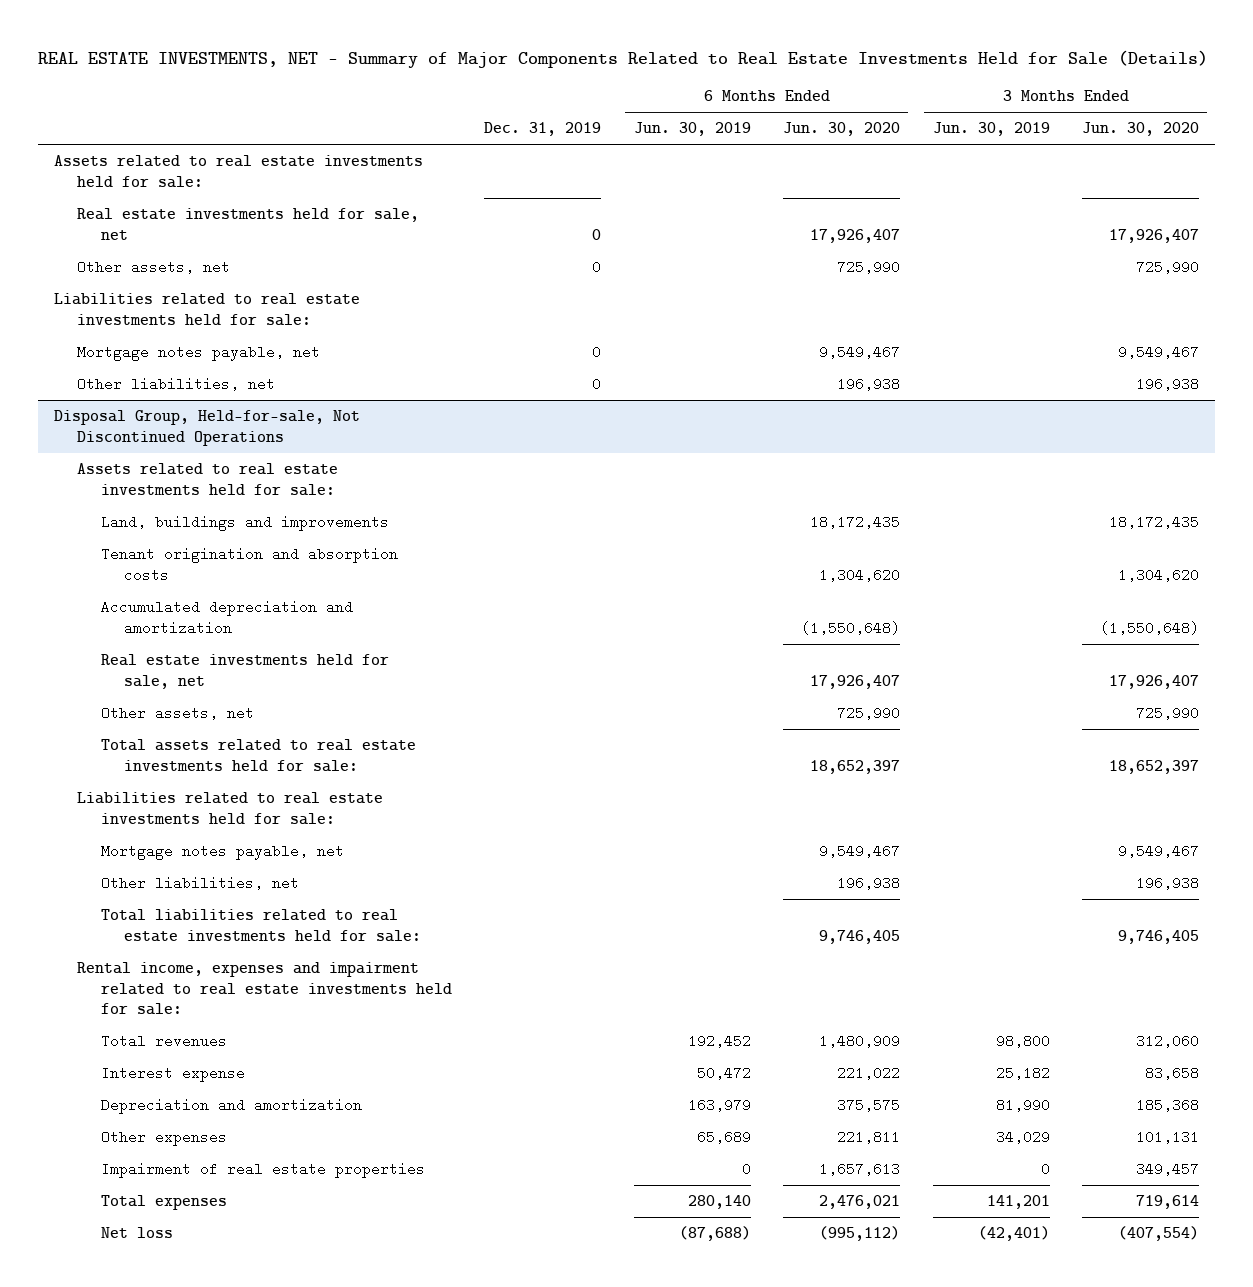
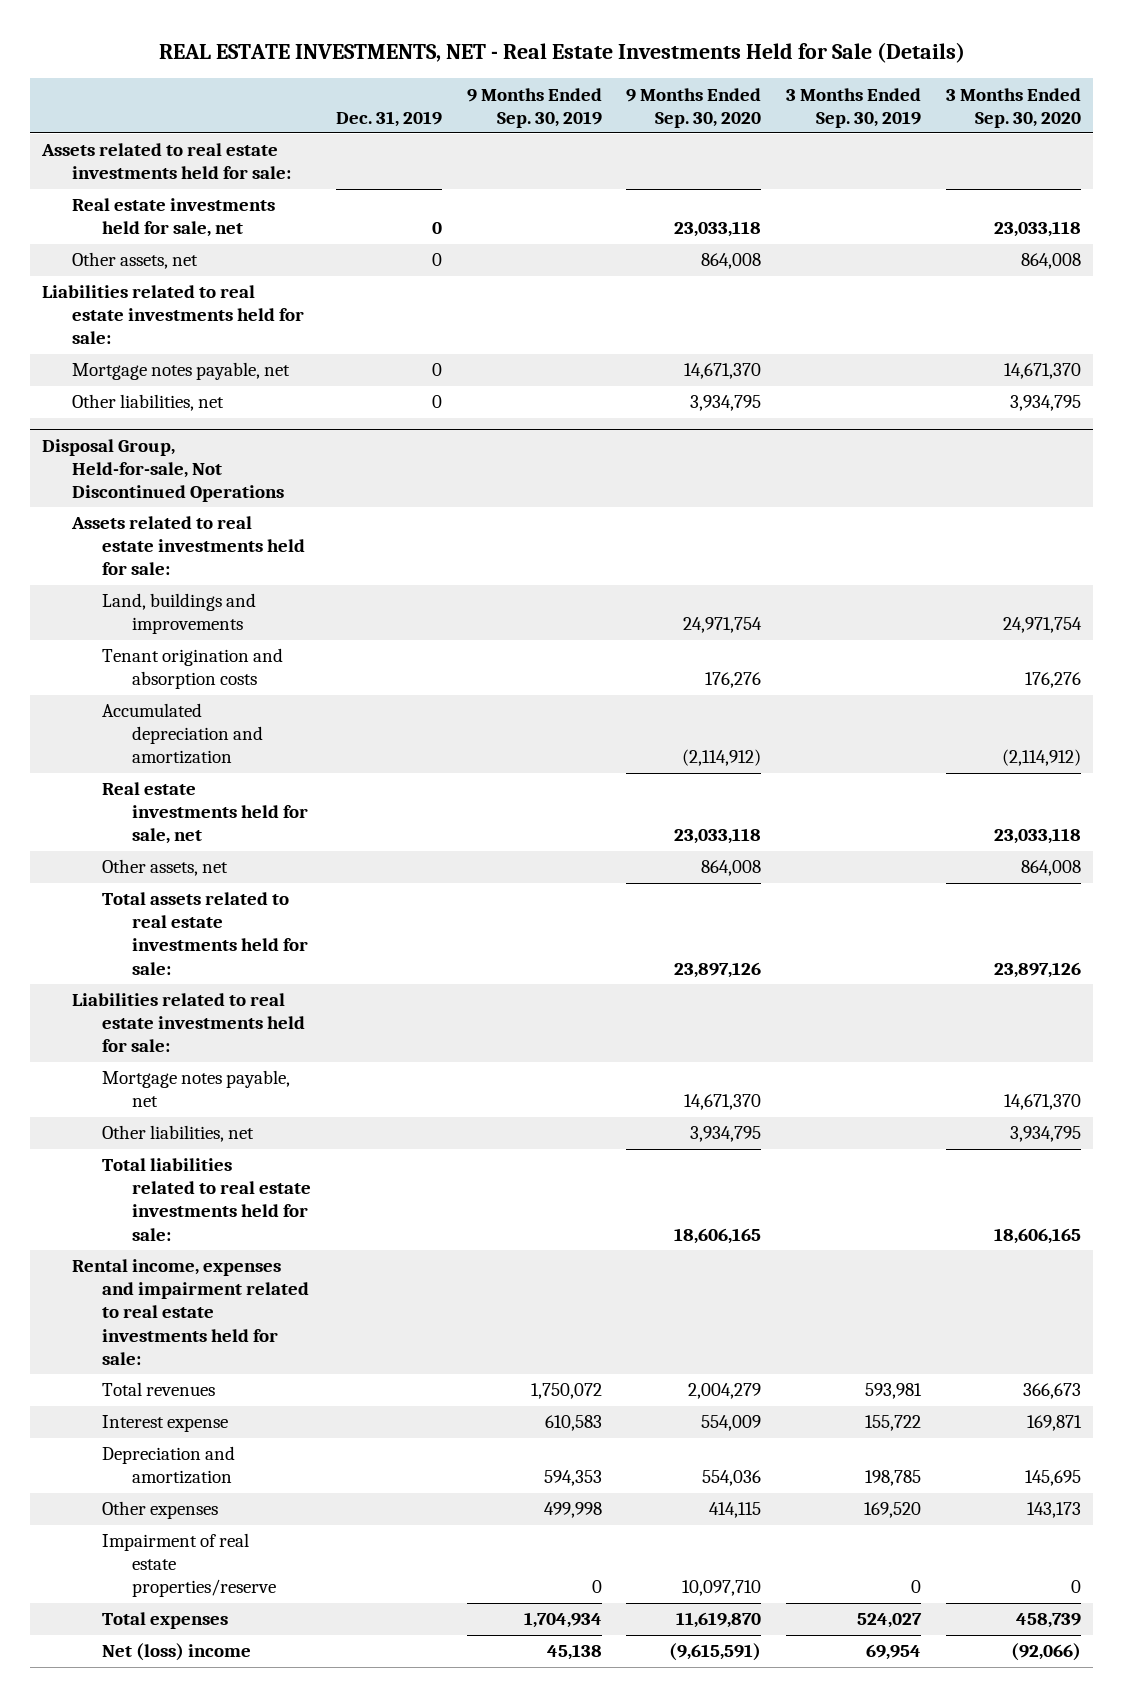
- REAL ESTATE INVESTMENTS, NET - Summary of Major Components Related to Real Estate Investments Held for Sale (Details)
+ REAL ESTATE INVESTMENTS, NET - Real Estate Investments Held for Sale (Details)
- | Dec. 31, 2019 | 6 Months Ended Jun. 30, 2019 | 6 Months Ended Jun. 30, 2020 | 3 Months Ended Jun. 30, 2019 | 3 Months Ended Jun. 30, 2020
+ | Dec. 31, 2019 | 9 Months Ended Sep. 30, 2019 | 9 Months Ended Sep. 30, 2020 | 3 Months Ended Sep. 30, 2019 | 3 Months Ended Sep. 30, 2020
@ Disposal Group, Held-for-sale, Not Discontinued Operations
- Impairment of real estate properties | | 0 | 1,657,613 | 0 | 349,457
+ Impairment of real estate properties/reserve | | 0 | 10,097,710 | 0 | 0
- Net loss | | (87,688) | (995,112) | (42,401) | (407,554)
+ Net (loss) income | | 45,138 | (9,615,591) | 69,954 | (92,066)

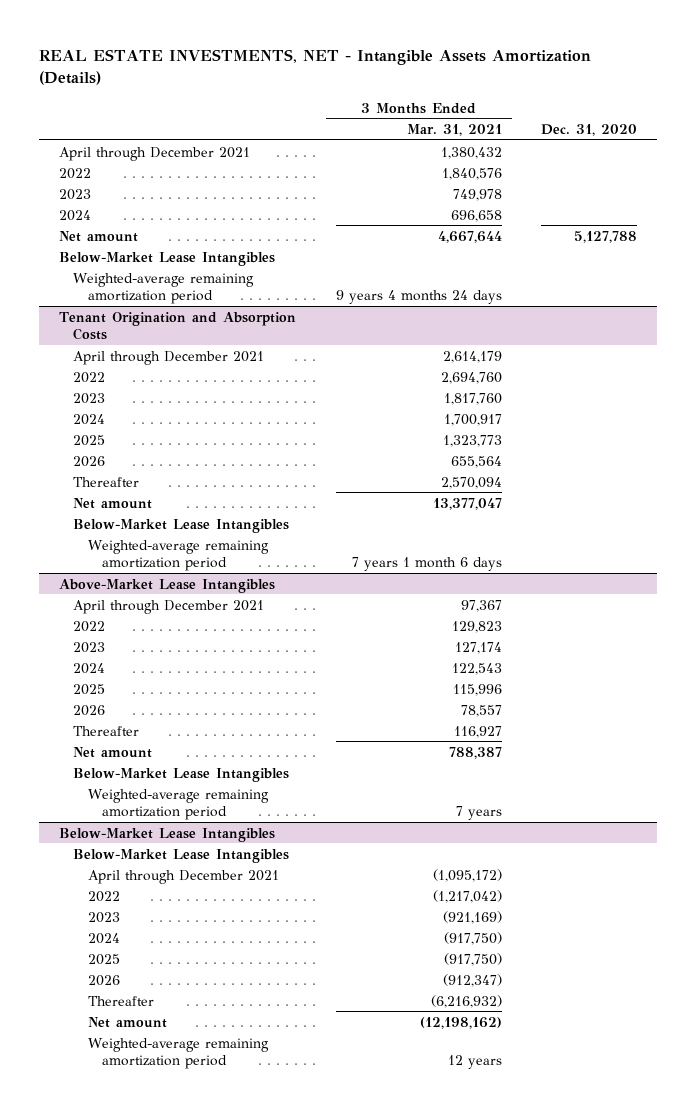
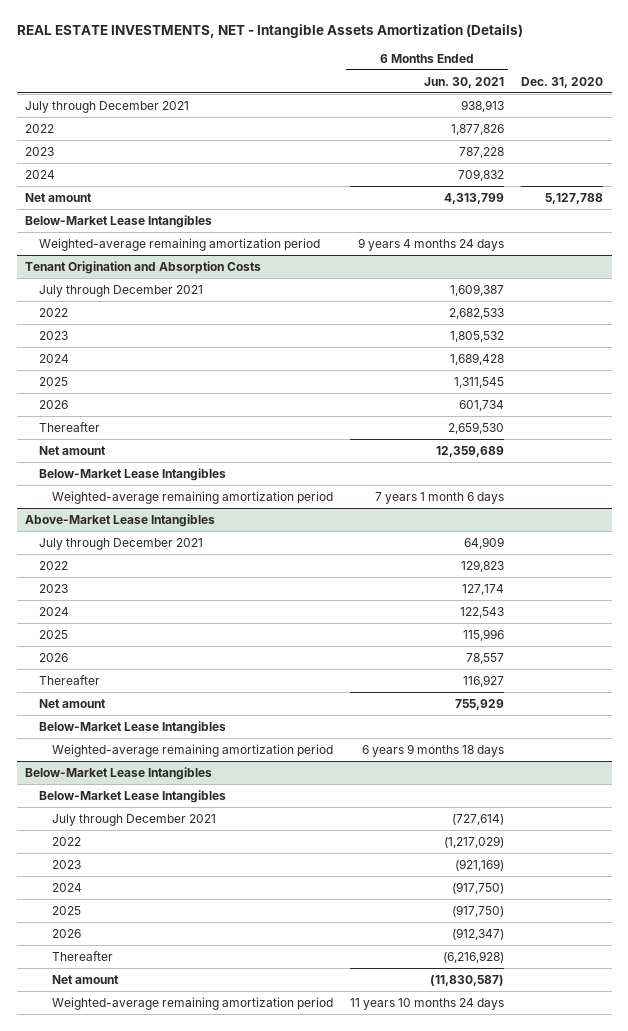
- | 3 Months Ended Mar. 31, 2021 | Dec. 31, 2020
+ | 6 Months Ended Jun. 30, 2021 | Dec. 31, 2020
- April through December 2021 | 1,380,432 |
+ July through December 2021 | 938,913 |
@ Tenant Origination and Absorption Costs
- April through December 2021 | 2,614,179 |
+ July through December 2021 | 1,609,387 |
@ Above-Market Lease Intangibles
- April through December 2021 | 97,367 |
+ July through December 2021 | 64,909 |
@ Below-Market Lease Intangibles
- April through December 2021 | (1,095,172) |
+ July through December 2021 | (727,614) |

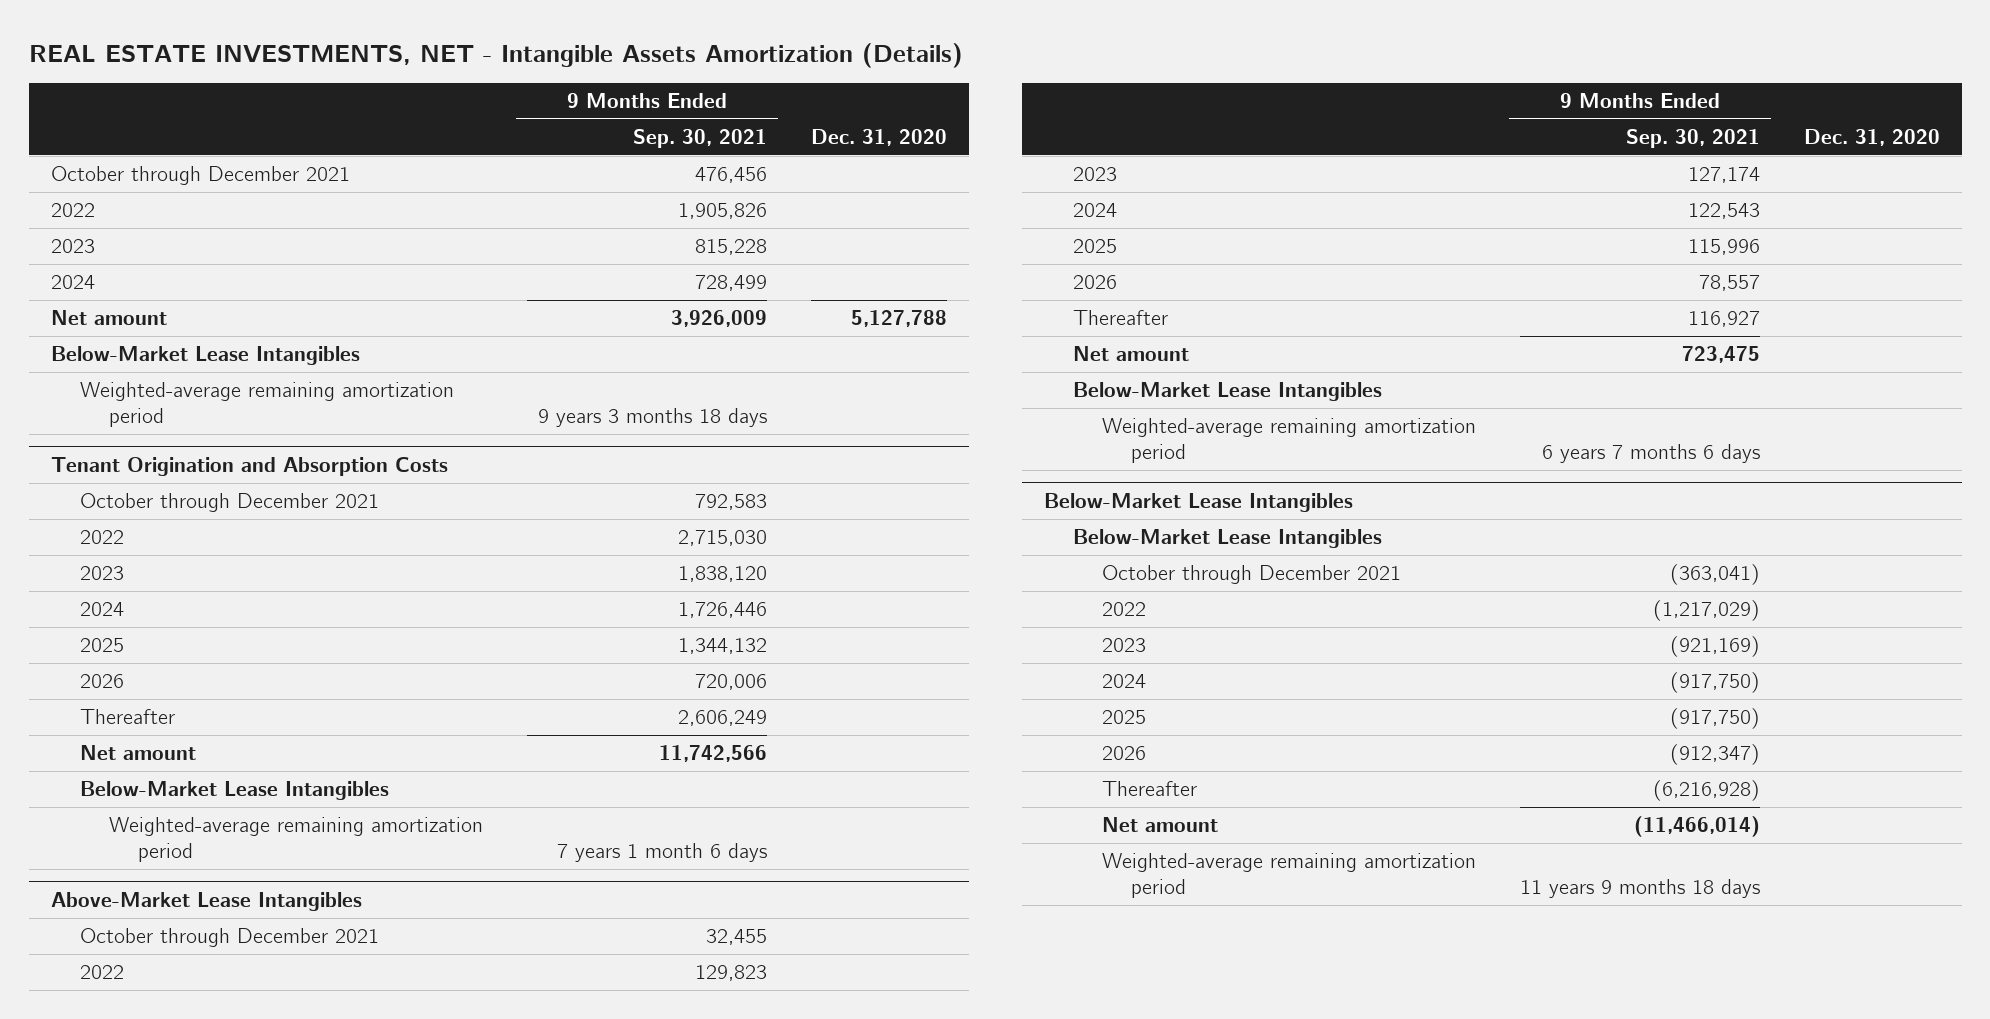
- | 6 Months Ended Jun. 30, 2021 | Dec. 31, 2020
+ | 9 Months Ended Sep. 30, 2021 | Dec. 31, 2020
- July through December 2021 | 938,913 |
+ October through December 2021 | 476,456 |
@ Tenant Origination and Absorption Costs
- July through December 2021 | 1,609,387 |
+ October through December 2021 | 792,583 |
@ Above-Market Lease Intangibles
- July through December 2021 | 64,909 |
+ October through December 2021 | 32,455 |
@ Below-Market Lease Intangibles
- July through December 2021 | (727,614) |
+ October through December 2021 | (363,041) |

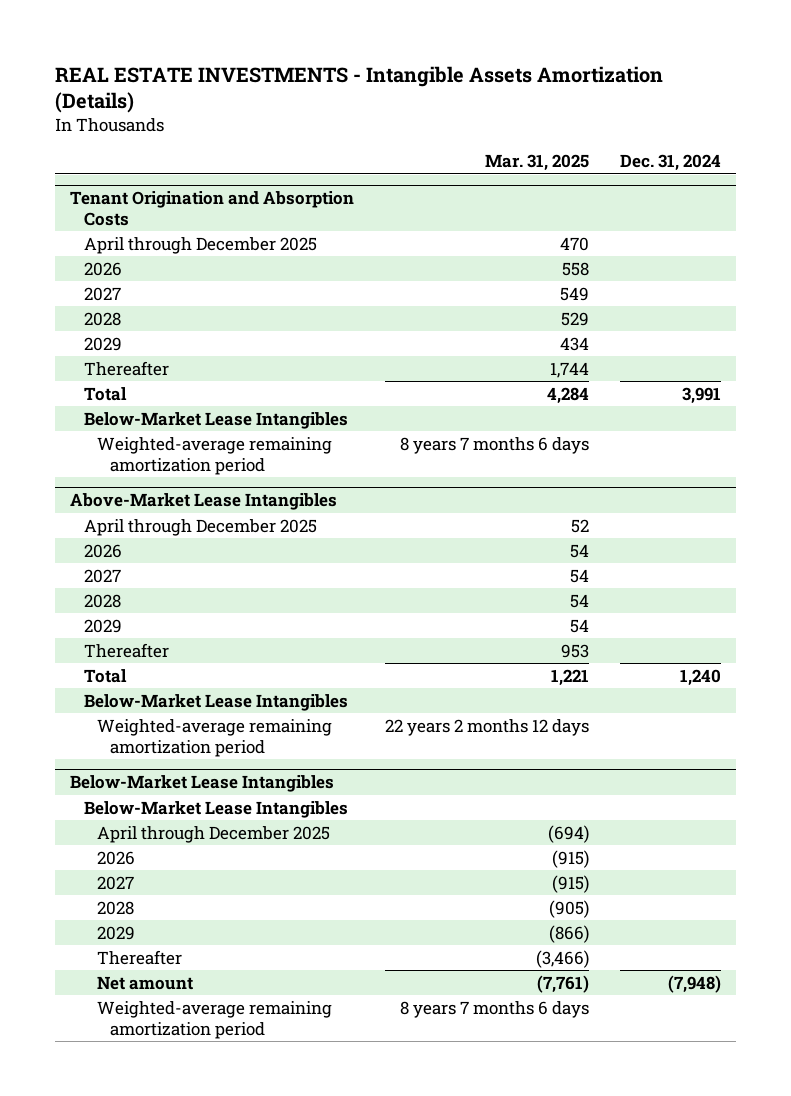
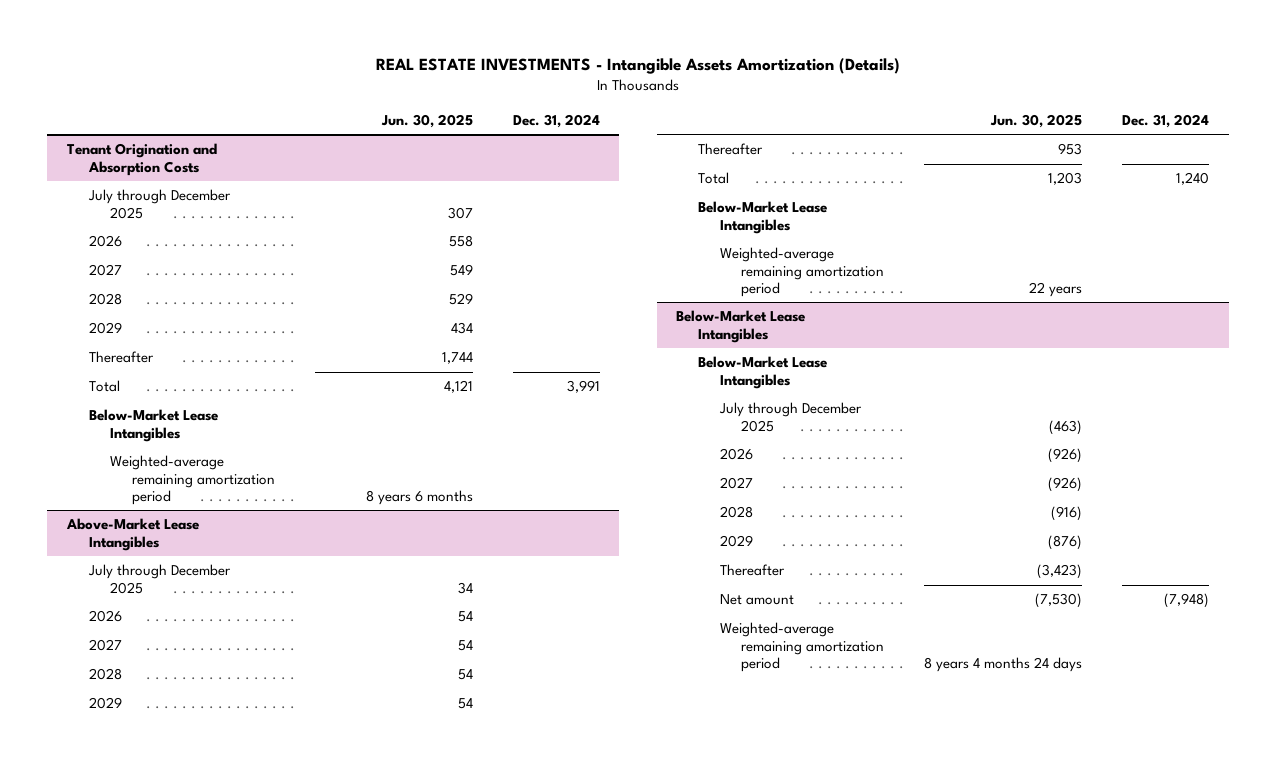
- | Mar. 31, 2025 | Dec. 31, 2024
+ | Jun. 30, 2025 | Dec. 31, 2024
@ Tenant Origination and Absorption Costs
- April through December 2025 | 470 |
+ July through December 2025 | 307 |
@ Above-Market Lease Intangibles
- April through December 2025 | 52 |
+ July through December 2025 | 34 |
@ Below-Market Lease Intangibles
- April through December 2025 | (694) |
+ July through December 2025 | (463) |

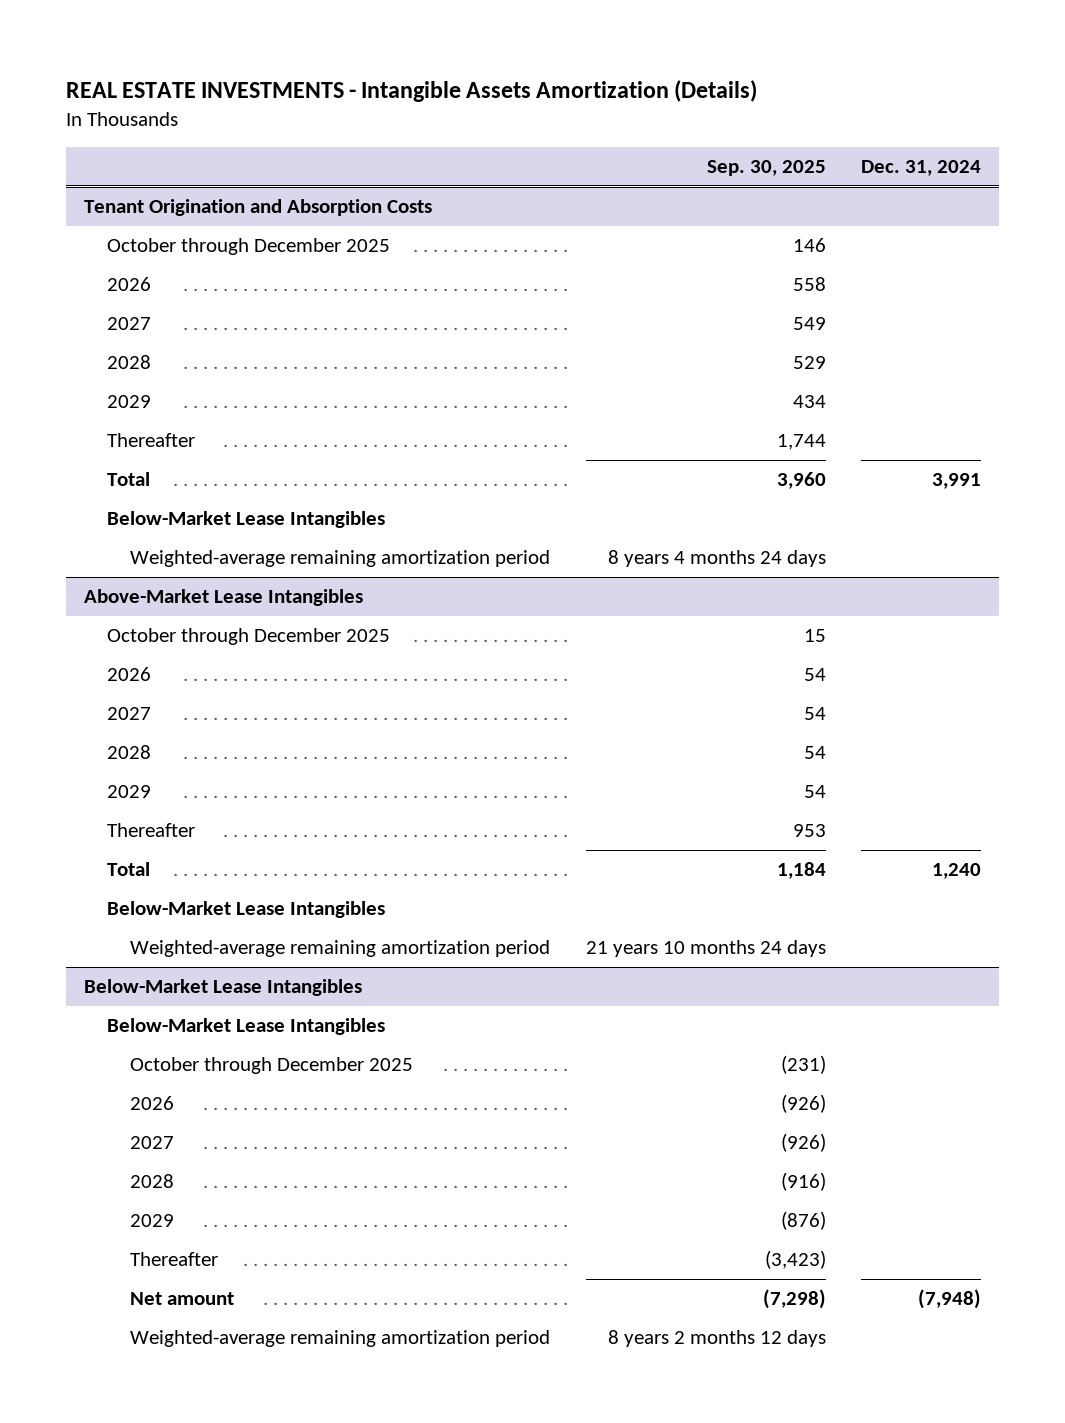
- | Jun. 30, 2025 | Dec. 31, 2024
+ | Sep. 30, 2025 | Dec. 31, 2024
@ Tenant Origination and Absorption Costs
- July through December 2025 | 307 |
+ October through December 2025 | 146 |
@ Above-Market Lease Intangibles
- July through December 2025 | 34 |
+ October through December 2025 | 15 |
@ Below-Market Lease Intangibles
- July through December 2025 | (463) |
+ October through December 2025 | (231) |

